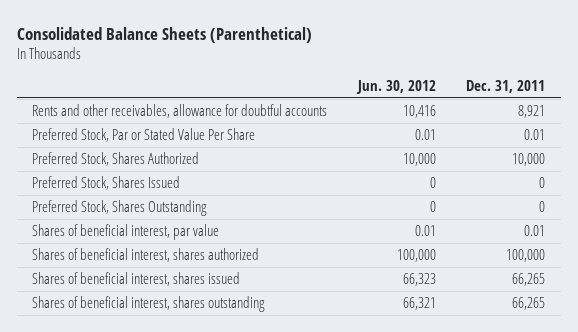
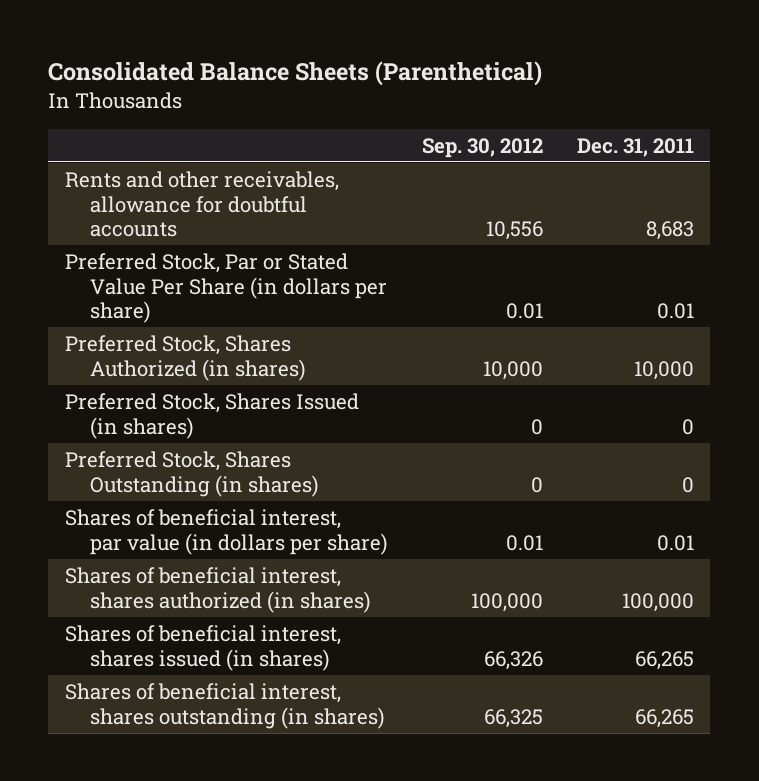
- | Jun. 30, 2012 | Dec. 31, 2011
+ | Sep. 30, 2012 | Dec. 31, 2011
- Rents and other receivables, allowance for doubtful accounts | 10,416 | 8,921
- Preferred Stock, Par or Stated Value Per Share | 0.01 | 0.01
- Preferred Stock, Shares Authorized | 10,000 | 10,000
- Preferred Stock, Shares Issued | 0 | 0
- Preferred Stock, Shares Outstanding | 0 | 0
- Shares of beneficial interest, par value | 0.01 | 0.01
- Shares of beneficial interest, shares authorized | 100,000 | 100,000
- Shares of beneficial interest, shares issued | 66,323 | 66,265
- Shares of beneficial interest, shares outstanding | 66,321 | 66,265
+ Rents and other receivables, allowance for doubtful accounts | 10,556 | 8,683
+ Preferred Stock, Par or Stated Value Per Share (in dollars per share) | 0.01 | 0.01
+ Preferred Stock, Shares Authorized (in shares) | 10,000 | 10,000
+ Preferred Stock, Shares Issued (in shares) | 0 | 0
+ Preferred Stock, Shares Outstanding (in shares) | 0 | 0
+ Shares of beneficial interest, par value (in dollars per share) | 0.01 | 0.01
+ Shares of beneficial interest, shares authorized (in shares) | 100,000 | 100,000
+ Shares of beneficial interest, shares issued (in shares) | 66,326 | 66,265
+ Shares of beneficial interest, shares outstanding (in shares) | 66,325 | 66,265

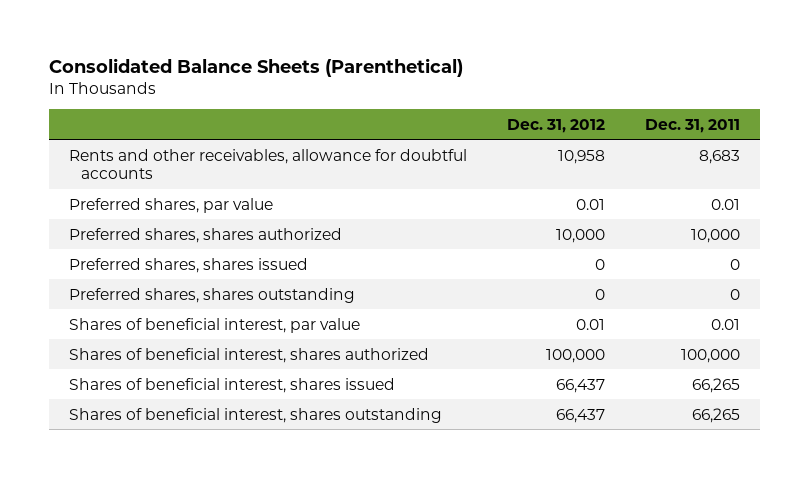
- | Sep. 30, 2012 | Dec. 31, 2011
+ | Dec. 31, 2012 | Dec. 31, 2011
- Preferred Stock, Par or Stated Value Per Share (in dollars per share) | 0.01 | 0.01
- Preferred Stock, Shares Authorized (in shares) | 10,000 | 10,000
- Preferred Stock, Shares Issued (in shares) | 0 | 0
- Preferred Stock, Shares Outstanding (in shares) | 0 | 0
- Shares of beneficial interest, par value (in dollars per share) | 0.01 | 0.01
- Shares of beneficial interest, shares authorized (in shares) | 100,000 | 100,000
- Shares of beneficial interest, shares issued (in shares) | 66,326 | 66,265
- Shares of beneficial interest, shares outstanding (in shares) | 66,325 | 66,265
+ Preferred shares, par value | 0.01 | 0.01
+ Preferred shares, shares authorized | 10,000 | 10,000
+ Preferred shares, shares issued | 0 | 0
+ Preferred shares, shares outstanding | 0 | 0
+ Shares of beneficial interest, par value | 0.01 | 0.01
+ Shares of beneficial interest, shares authorized | 100,000 | 100,000
+ Shares of beneficial interest, shares issued | 66,437 | 66,265
+ Shares of beneficial interest, shares outstanding | 66,437 | 66,265

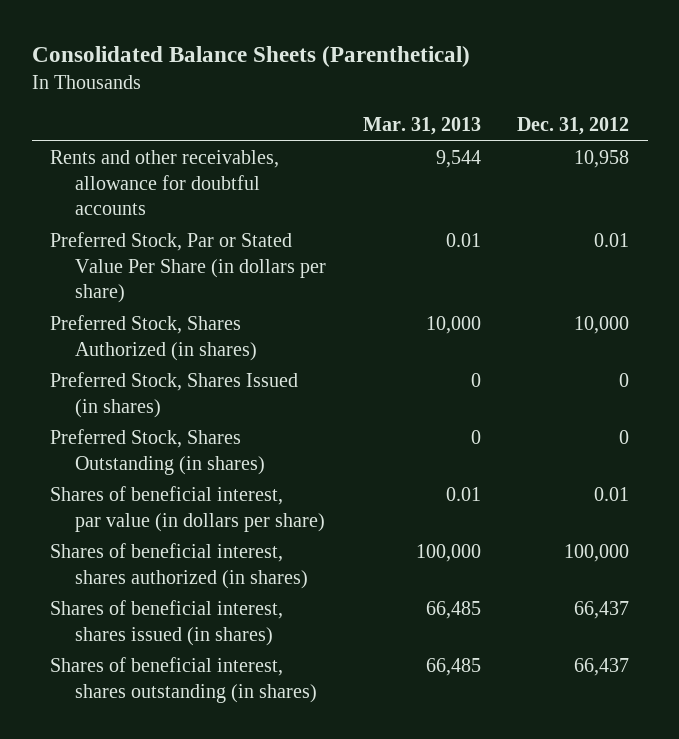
- | Dec. 31, 2012 | Dec. 31, 2011
+ | Mar. 31, 2013 | Dec. 31, 2012
- Preferred shares, par value | 0.01 | 0.01
- Preferred shares, shares authorized | 10,000 | 10,000
- Preferred shares, shares issued | 0 | 0
- Preferred shares, shares outstanding | 0 | 0
- Shares of beneficial interest, par value | 0.01 | 0.01
- Shares of beneficial interest, shares authorized | 100,000 | 100,000
- Shares of beneficial interest, shares issued | 66,437 | 66,265
- Shares of beneficial interest, shares outstanding | 66,437 | 66,265
+ Preferred Stock, Par or Stated Value Per Share (in dollars per share) | 0.01 | 0.01
+ Preferred Stock, Shares Authorized (in shares) | 10,000 | 10,000
+ Preferred Stock, Shares Issued (in shares) | 0 | 0
+ Preferred Stock, Shares Outstanding (in shares) | 0 | 0
+ Shares of beneficial interest, par value (in dollars per share) | 0.01 | 0.01
+ Shares of beneficial interest, shares authorized (in shares) | 100,000 | 100,000
+ Shares of beneficial interest, shares issued (in shares) | 66,485 | 66,437
+ Shares of beneficial interest, shares outstanding (in shares) | 66,485 | 66,437

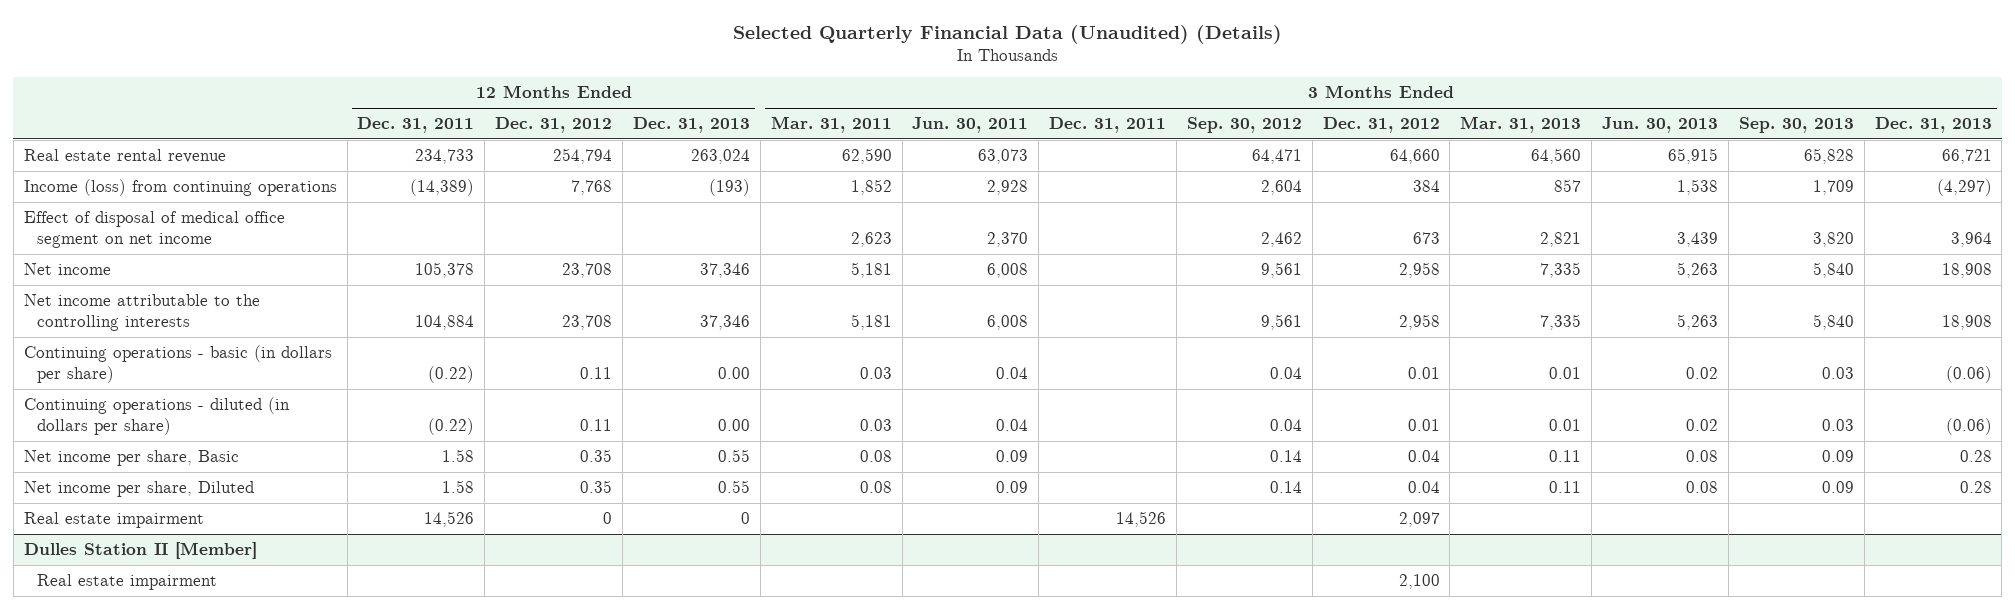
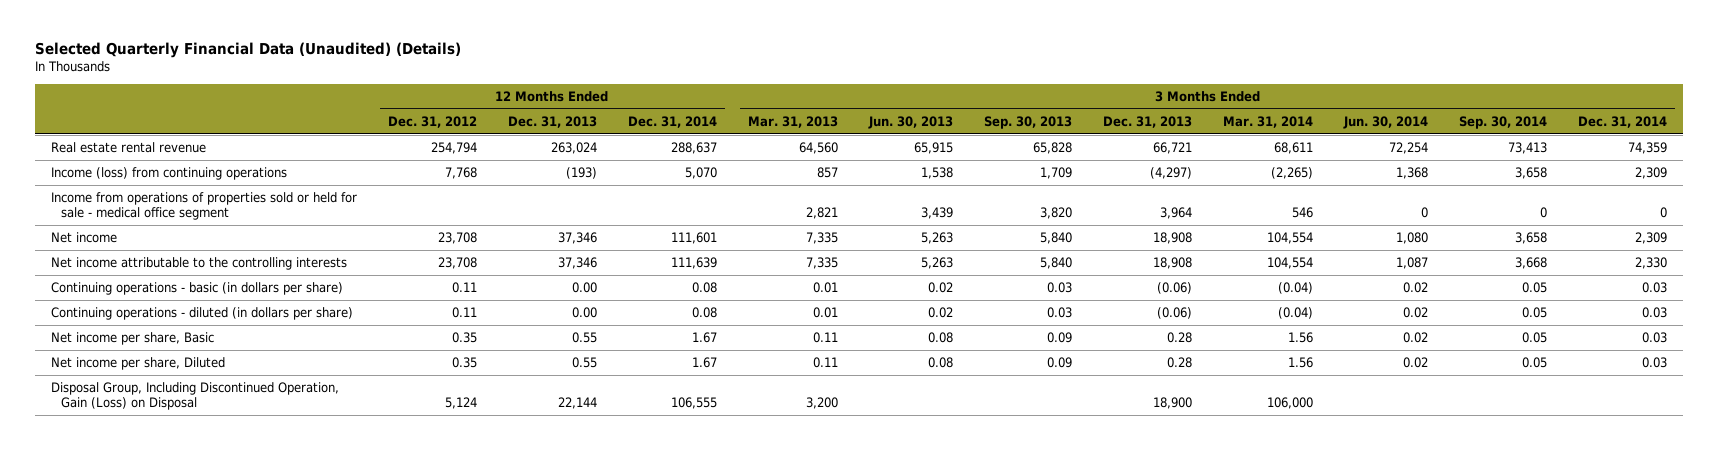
- | 12 Months Ended Dec. 31, 2011 | 12 Months Ended Dec. 31, 2012 | 12 Months Ended Dec. 31, 2013 | 3 Months Ended Mar. 31, 2011 | 3 Months Ended Jun. 30, 2011 | 3 Months Ended Dec. 31, 2011 | 3 Months Ended Sep. 30, 2012 | 3 Months Ended Dec. 31, 2012 | 3 Months Ended Mar. 31, 2013 | 3 Months Ended Jun. 30, 2013 | 3 Months Ended Sep. 30, 2013 | 3 Months Ended Dec. 31, 2013
+ | 12 Months Ended Dec. 31, 2012 | 12 Months Ended Dec. 31, 2013 | 12 Months Ended Dec. 31, 2014 | 3 Months Ended Mar. 31, 2013 | 3 Months Ended Jun. 30, 2013 | 3 Months Ended Sep. 30, 2013 | 3 Months Ended Dec. 31, 2013 | 3 Months Ended Mar. 31, 2014 | 3 Months Ended Jun. 30, 2014 | 3 Months Ended Sep. 30, 2014 | 3 Months Ended Dec. 31, 2014
- Effect of disposal of medical office segment on net income | | | | 2,623 | 2,370 | | 2,462 | 673 | 2,821 | 3,439 | 3,820 | 3,964
+ Income from operations of properties sold or held for sale - medical office segment | | | | 2,821 | 3,439 | 3,820 | 3,964 | 546 | 0 | 0 | 0
- Real estate impairment | 14,526 | 0 | 0 | | | 14,526 | | 2,097 | | | |
- Dulles Station II [Member]
- Real estate impairment | | | | | | | | 2,100 | | | |
+ Disposal Group, Including Discontinued Operation, Gain (Loss) on Disposal | 5,124 | 22,144 | 106,555 | 3,200 | | | 18,900 | 106,000 | | |

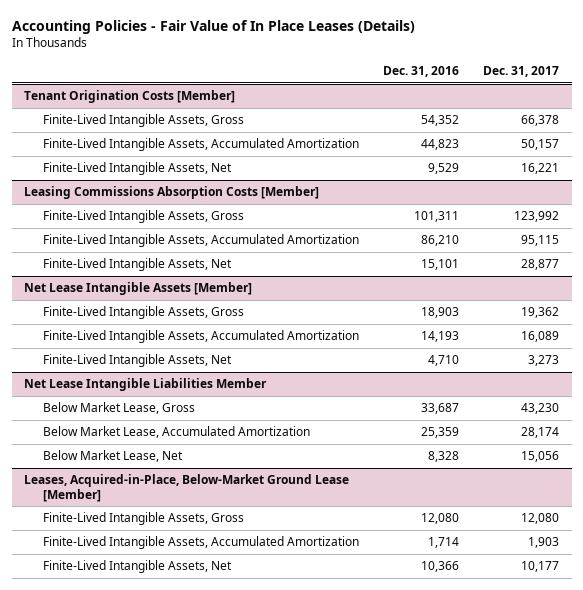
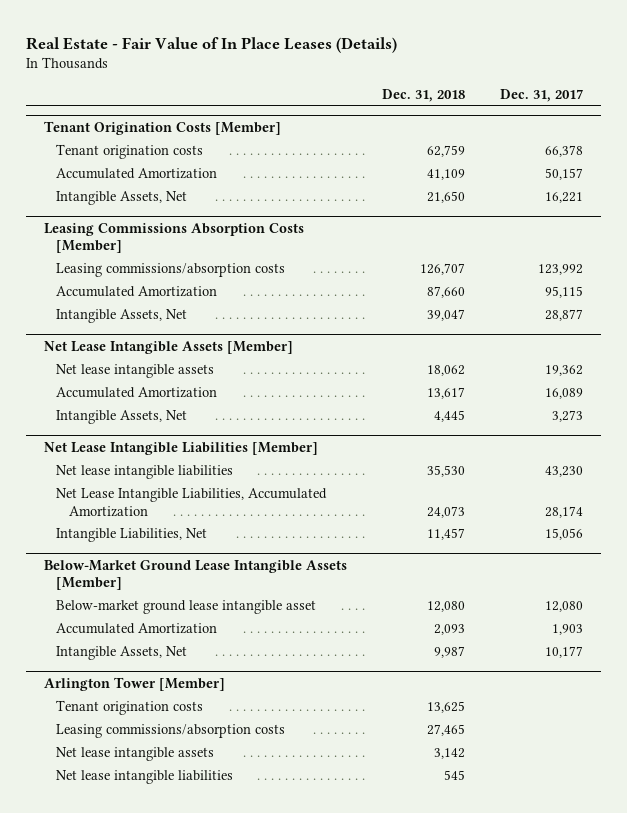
- Accounting Policies - Fair Value of In Place Leases (Details)
+ Real Estate - Fair Value of In Place Leases (Details)
- | Dec. 31, 2016 | Dec. 31, 2017
+ | Dec. 31, 2018 | Dec. 31, 2017
@ Tenant Origination Costs [Member]
- Finite-Lived Intangible Assets, Gross | 54,352 | 66,378
- Finite-Lived Intangible Assets, Accumulated Amortization | 44,823 | 50,157
- Finite-Lived Intangible Assets, Net | 9,529 | 16,221
+ Tenant origination costs | 62,759 | 66,378
+ Accumulated Amortization | 41,109 | 50,157
+ Intangible Assets, Net | 21,650 | 16,221
@ Leasing Commissions Absorption Costs [Member]
- Finite-Lived Intangible Assets, Gross | 101,311 | 123,992
- Finite-Lived Intangible Assets, Accumulated Amortization | 86,210 | 95,115
- Finite-Lived Intangible Assets, Net | 15,101 | 28,877
+ Leasing commissions/absorption costs | 126,707 | 123,992
+ Accumulated Amortization | 87,660 | 95,115
+ Intangible Assets, Net | 39,047 | 28,877
@ Net Lease Intangible Assets [Member]
- Finite-Lived Intangible Assets, Gross | 18,903 | 19,362
- Finite-Lived Intangible Assets, Accumulated Amortization | 14,193 | 16,089
- Finite-Lived Intangible Assets, Net | 4,710 | 3,273
- Net Lease Intangible Liabilities Member
- Below Market Lease, Gross | 33,687 | 43,230
- Below Market Lease, Accumulated Amortization | 25,359 | 28,174
- Below Market Lease, Net | 8,328 | 15,056
- Leases, Acquired-in-Place, Below-Market Ground Lease [Member]
- Finite-Lived Intangible Assets, Gross | 12,080 | 12,080
- Finite-Lived Intangible Assets, Accumulated Amortization | 1,714 | 1,903
- Finite-Lived Intangible Assets, Net | 10,366 | 10,177
@ Net Lease Intangible Assets [Member]
+ Net lease intangible assets | 18,062 | 19,362
+ Accumulated Amortization | 13,617 | 16,089
+ Intangible Assets, Net | 4,445 | 3,273
+ Net Lease Intangible Liabilities [Member]
+ Net lease intangible liabilities | 35,530 | 43,230
+ Net Lease Intangible Liabilities, Accumulated Amortization | 24,073 | 28,174
+ Intangible Liabilities, Net | 11,457 | 15,056
+ Below-Market Ground Lease Intangible Assets [Member]
+ Below-market ground lease intangible asset | 12,080 | 12,080
+ Accumulated Amortization | 2,093 | 1,903
+ Intangible Assets, Net | 9,987 | 10,177
+ Arlington Tower [Member]
+ Tenant origination costs | 13,625 |
+ Leasing commissions/absorption costs | 27,465 |
+ Net lease intangible assets | 3,142 |
+ Net lease intangible liabilities | 545 |

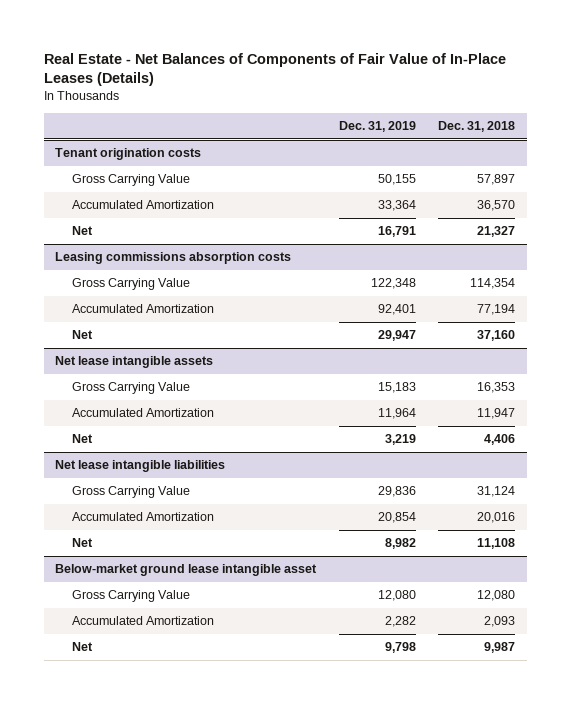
- Real Estate - Fair Value of In Place Leases (Details)
+ Real Estate - Net Balances of Components of Fair Value of In-Place Leases (Details)
- | Dec. 31, 2018 | Dec. 31, 2017
+ | Dec. 31, 2019 | Dec. 31, 2018
- Tenant Origination Costs [Member]
- Tenant origination costs | 62,759 | 66,378
- Accumulated Amortization | 41,109 | 50,157
- Intangible Assets, Net | 21,650 | 16,221
- Leasing Commissions Absorption Costs [Member]
- Leasing commissions/absorption costs | 126,707 | 123,992
- Accumulated Amortization | 87,660 | 95,115
- Intangible Assets, Net | 39,047 | 28,877
- Net Lease Intangible Assets [Member]
- Net lease intangible assets | 18,062 | 19,362
- Accumulated Amortization | 13,617 | 16,089
- Intangible Assets, Net | 4,445 | 3,273
- Net Lease Intangible Liabilities [Member]
- Net lease intangible liabilities | 35,530 | 43,230
- Net Lease Intangible Liabilities, Accumulated Amortization | 24,073 | 28,174
- Intangible Liabilities, Net | 11,457 | 15,056
- Below-Market Ground Lease Intangible Assets [Member]
- Below-market ground lease intangible asset | 12,080 | 12,080
+ Tenant origination costs
+ Gross Carrying Value | 50,155 | 57,897
+ Accumulated Amortization | 33,364 | 36,570
+ Net | 16,791 | 21,327
+ Leasing commissions absorption costs
+ Gross Carrying Value | 122,348 | 114,354
+ Accumulated Amortization | 92,401 | 77,194
+ Net | 29,947 | 37,160
+ Net lease intangible assets
+ Gross Carrying Value | 15,183 | 16,353
+ Accumulated Amortization | 11,964 | 11,947
+ Net | 3,219 | 4,406
+ Net lease intangible liabilities
+ Gross Carrying Value | 29,836 | 31,124
+ Accumulated Amortization | 20,854 | 20,016
+ Net | 8,982 | 11,108
+ Below-market ground lease intangible asset
+ Gross Carrying Value | 12,080 | 12,080
- Intangible Assets, Net | 9,987 | 10,177
- Arlington Tower [Member]
- Tenant origination costs | 13,625 |
- Leasing commissions/absorption costs | 27,465 |
- Net lease intangible assets | 3,142 |
- Net lease intangible liabilities | 545 |
+ Net | 9,798 | 9,987

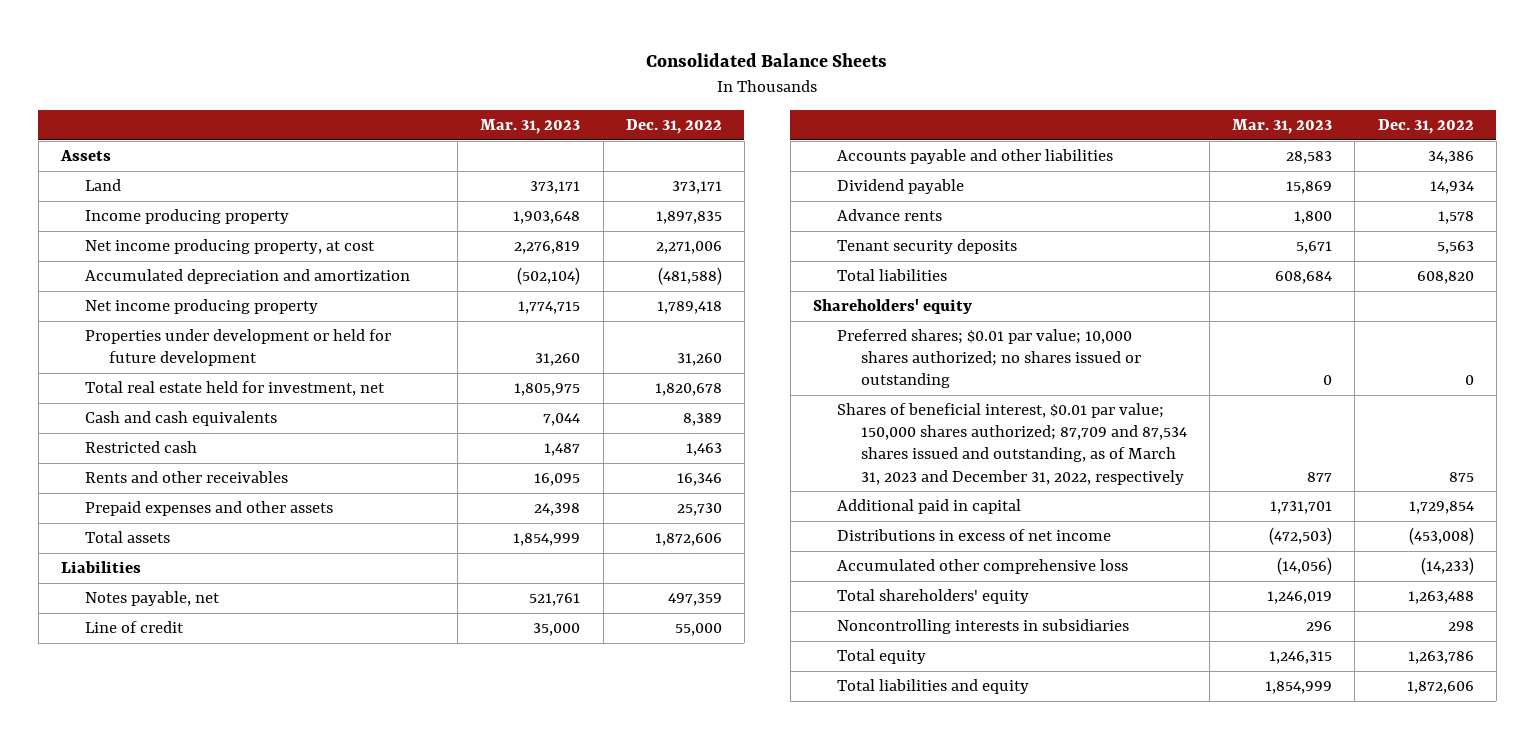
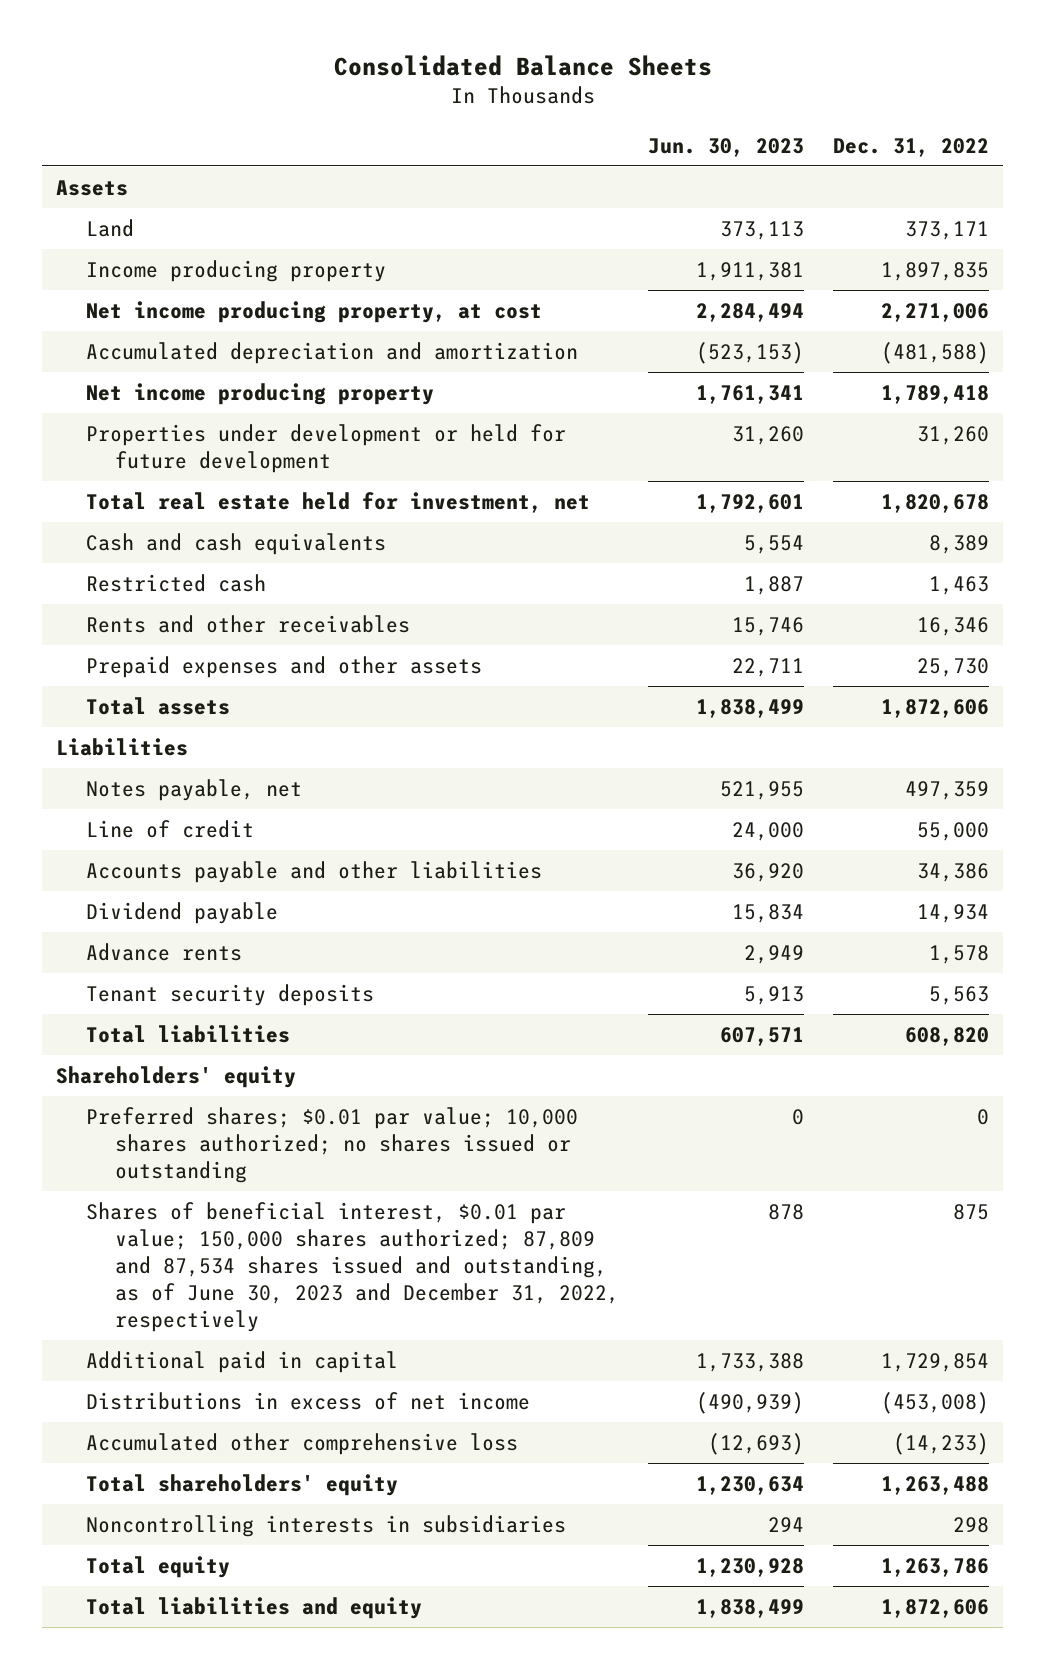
- | Mar. 31, 2023 | Dec. 31, 2022
+ | Jun. 30, 2023 | Dec. 31, 2022
- Shares of beneficial interest, $0.01 par value; 150,000 shares authorized; 87,709 and 87,534 shares issued and outstanding, as of March 31, 2023 and December 31, 2022, respectively | 877 | 875
+ Shares of beneficial interest, $0.01 par value; 150,000 shares authorized; 87,809 and 87,534 shares issued and outstanding, as of June 30, 2023 and December 31, 2022, respectively | 878 | 875

